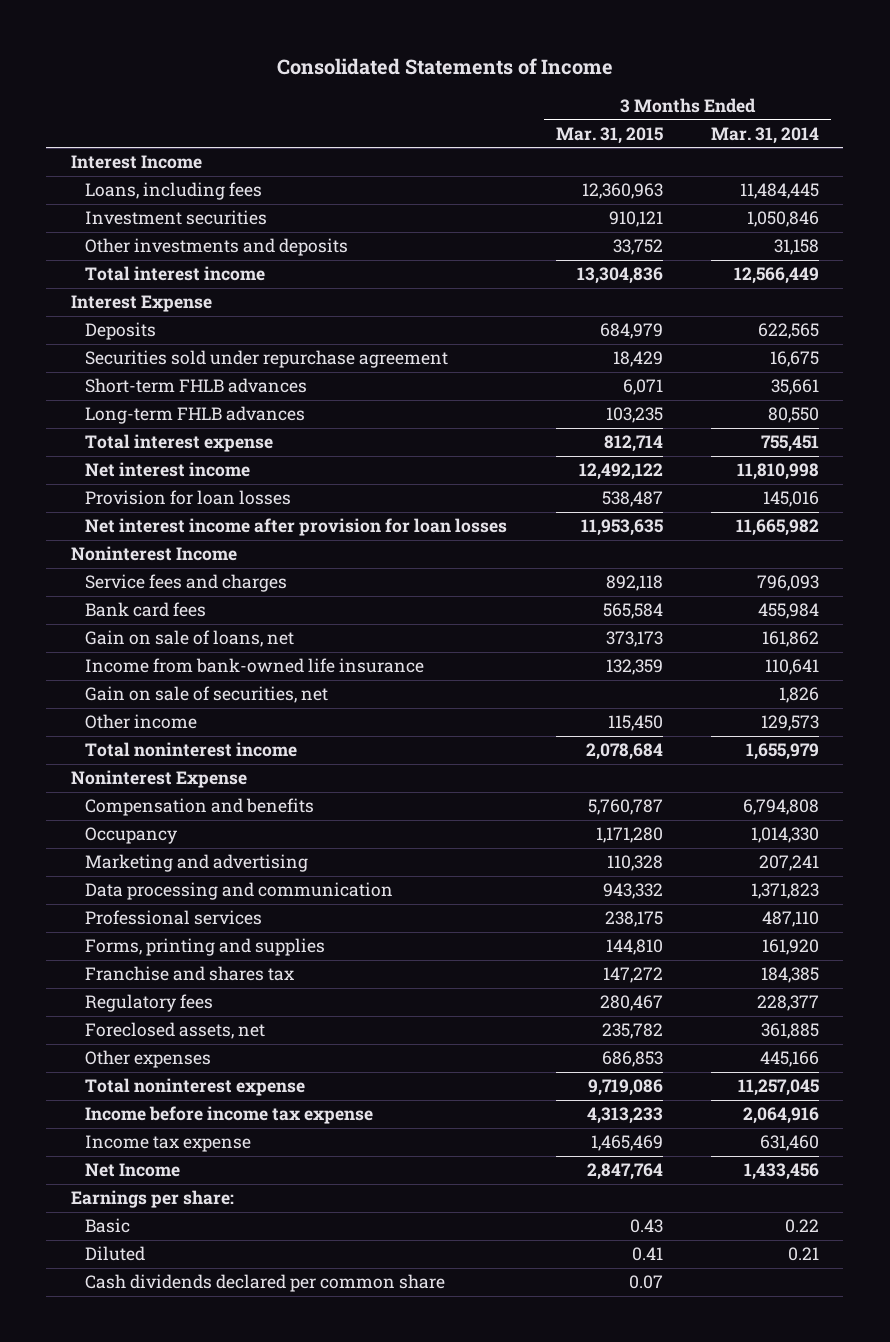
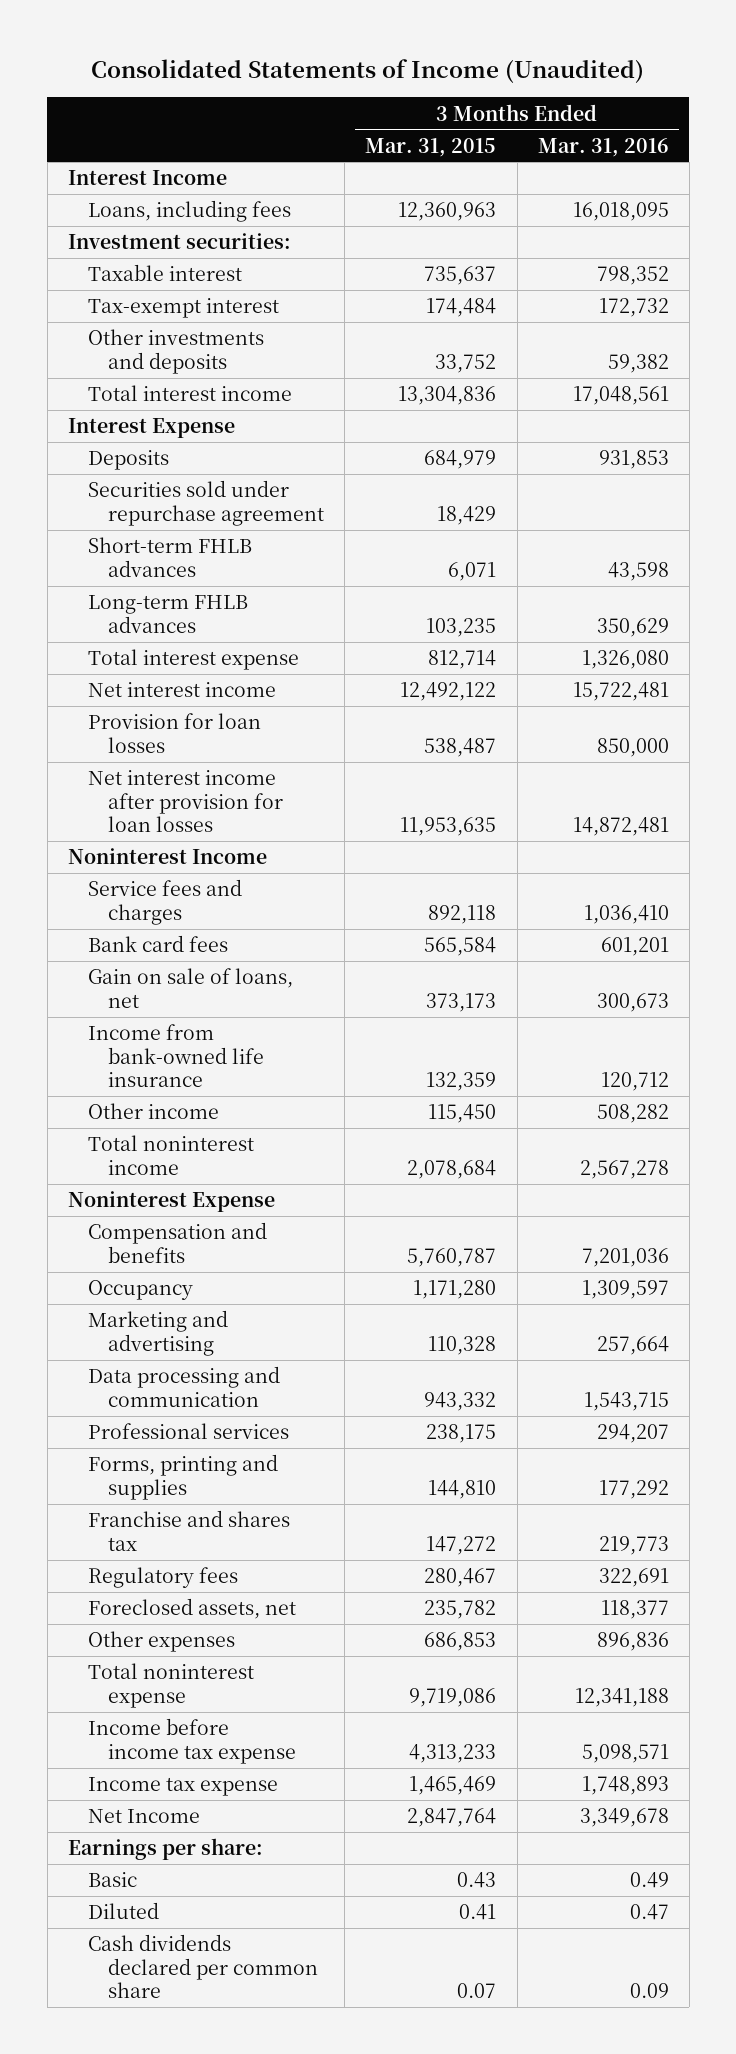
- Consolidated Statements of Income
+ Consolidated Statements of Income (Unaudited)
- | 3 Months Ended Mar. 31, 2015 | 3 Months Ended Mar. 31, 2014
+ | 3 Months Ended Mar. 31, 2015 | 3 Months Ended Mar. 31, 2016
- Investment securities | 910,121 | 1,050,846
+ Investment securities:
+ Taxable interest | 735,637 | 798,352
+ Tax-exempt interest | 174,484 | 172,732
- Gain on sale of securities, net | | 1,826

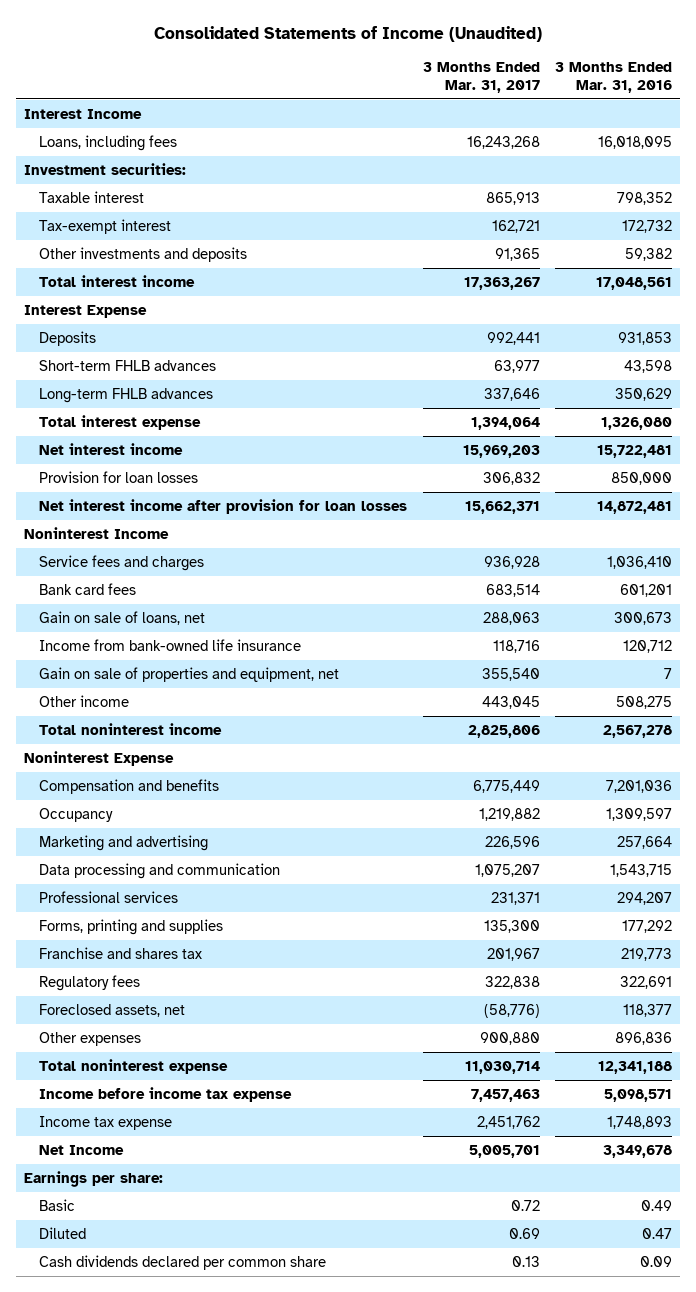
- | 3 Months Ended Mar. 31, 2015 | 3 Months Ended Mar. 31, 2016
+ | 3 Months Ended Mar. 31, 2017 | 3 Months Ended Mar. 31, 2016
- Securities sold under repurchase agreement | 18,429 |
- Other income | 115,450 | 508,282
+ Gain on sale of properties and equipment, net | 355,540 | 7
+ Other income | 443,045 | 508,275

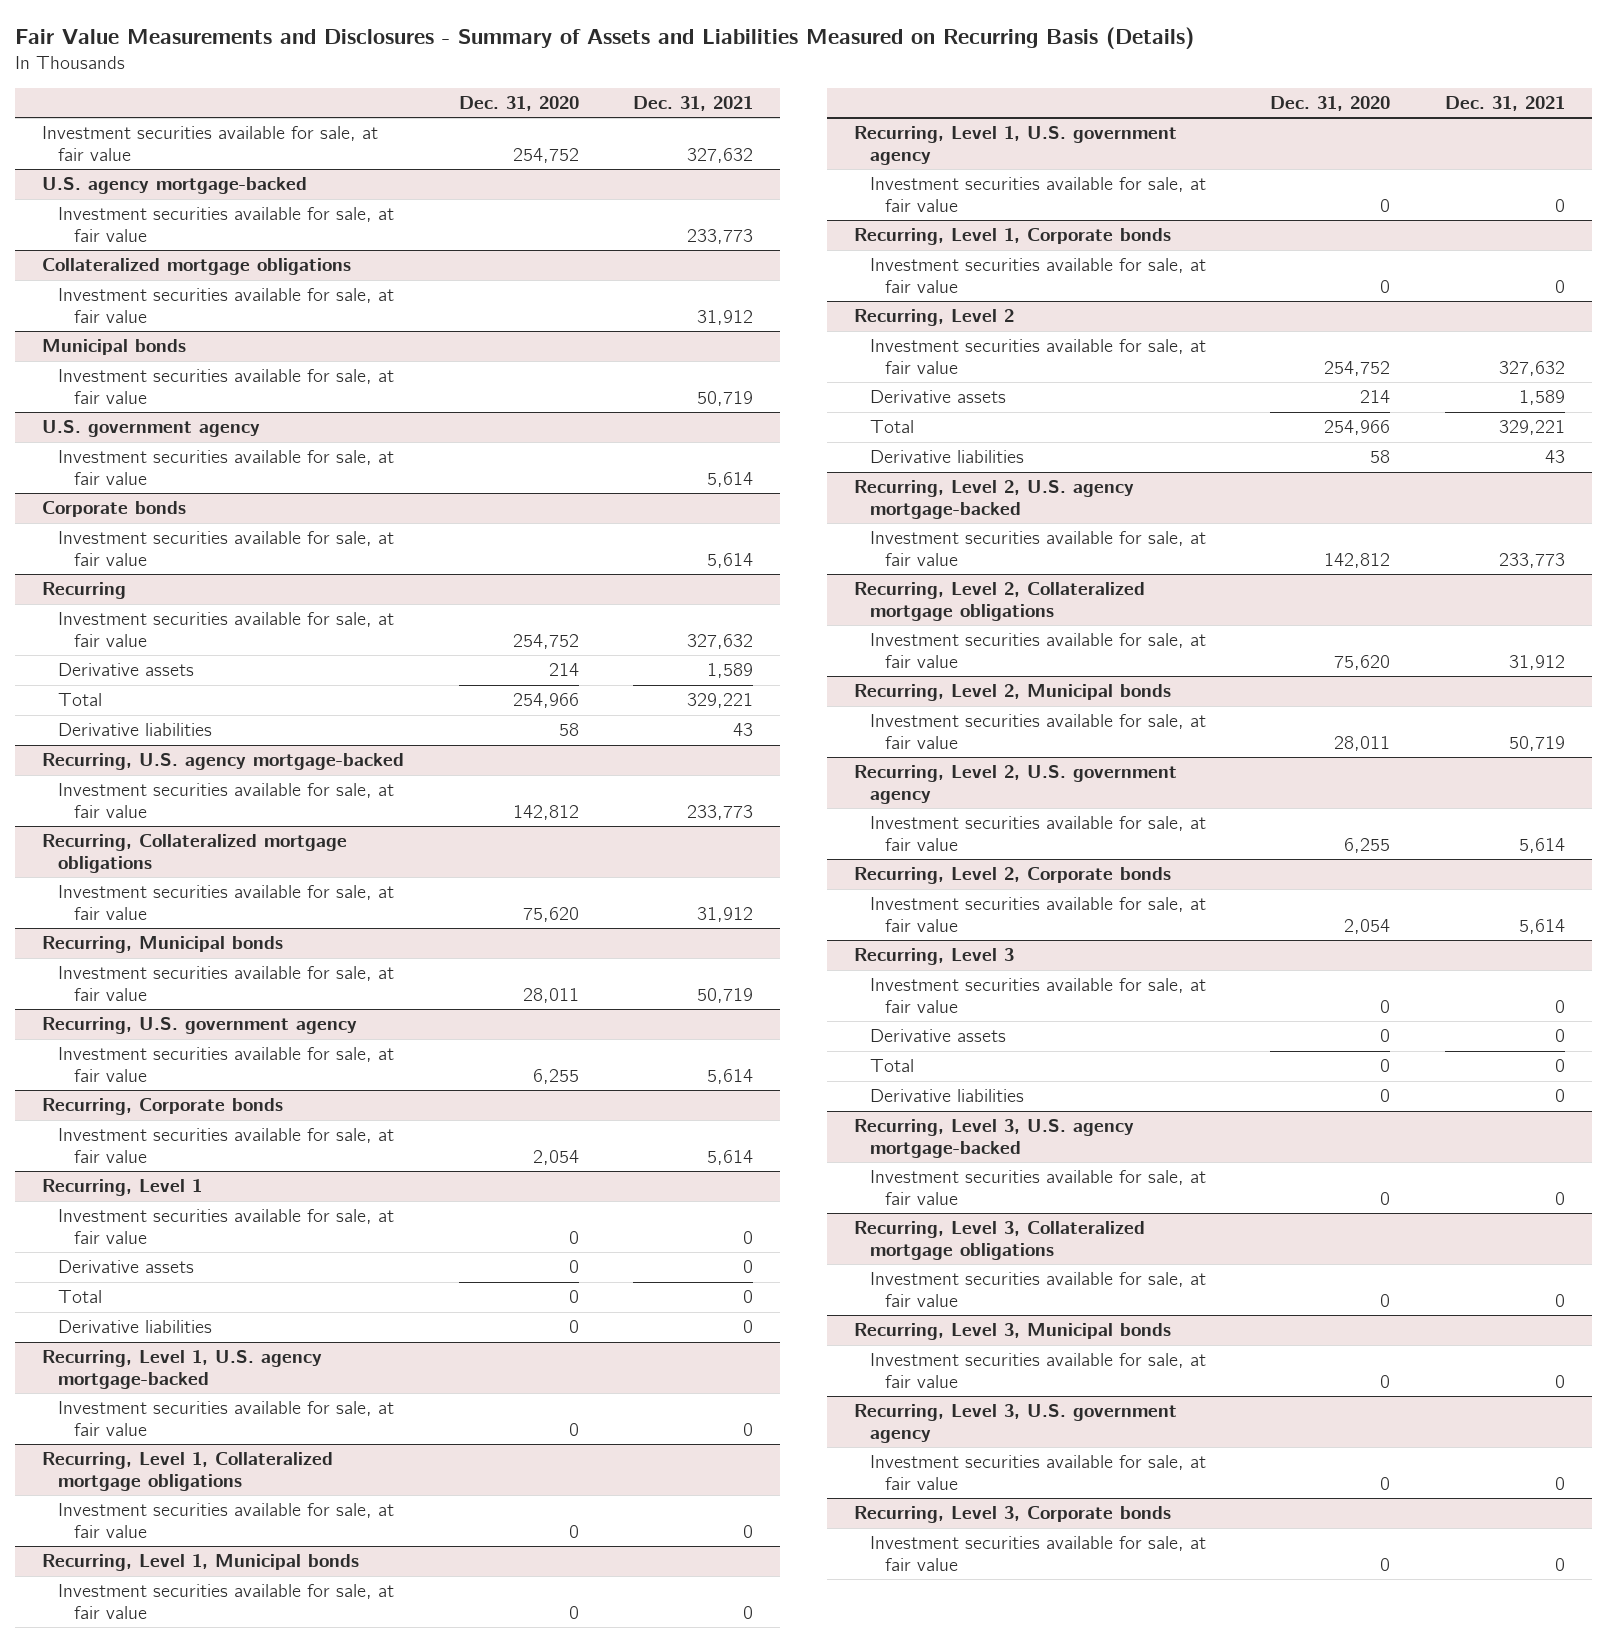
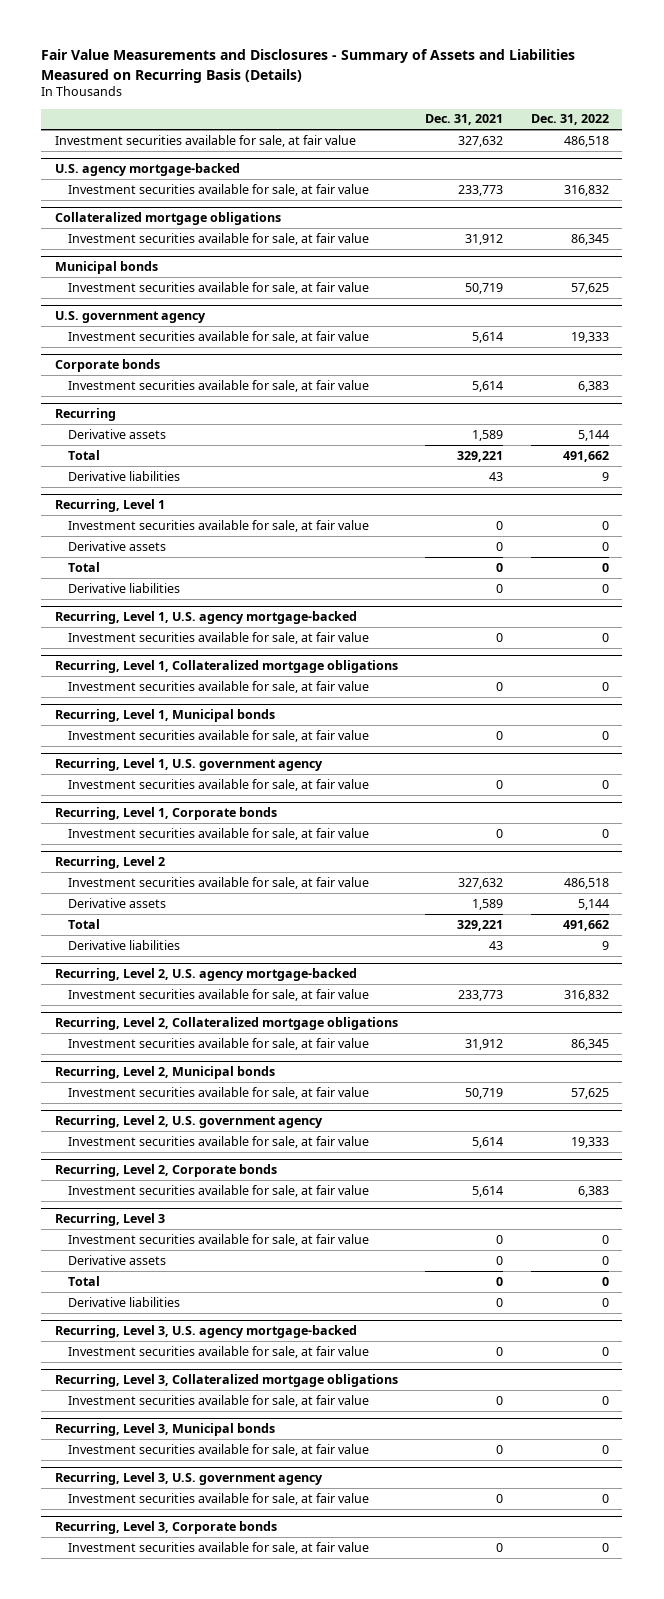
- | Dec. 31, 2020 | Dec. 31, 2021
+ | Dec. 31, 2021 | Dec. 31, 2022
@ Recurring
- Investment securities available for sale, at fair value | 254,752 | 327,632
- Recurring, U.S. agency mortgage-backed
- Investment securities available for sale, at fair value | 142,812 | 233,773
- Recurring, Collateralized mortgage obligations
- Investment securities available for sale, at fair value | 75,620 | 31,912
- Recurring, Municipal bonds
- Investment securities available for sale, at fair value | 28,011 | 50,719
- Recurring, U.S. government agency
- Investment securities available for sale, at fair value | 6,255 | 5,614
- Recurring, Corporate bonds
- Investment securities available for sale, at fair value | 2,054 | 5,614

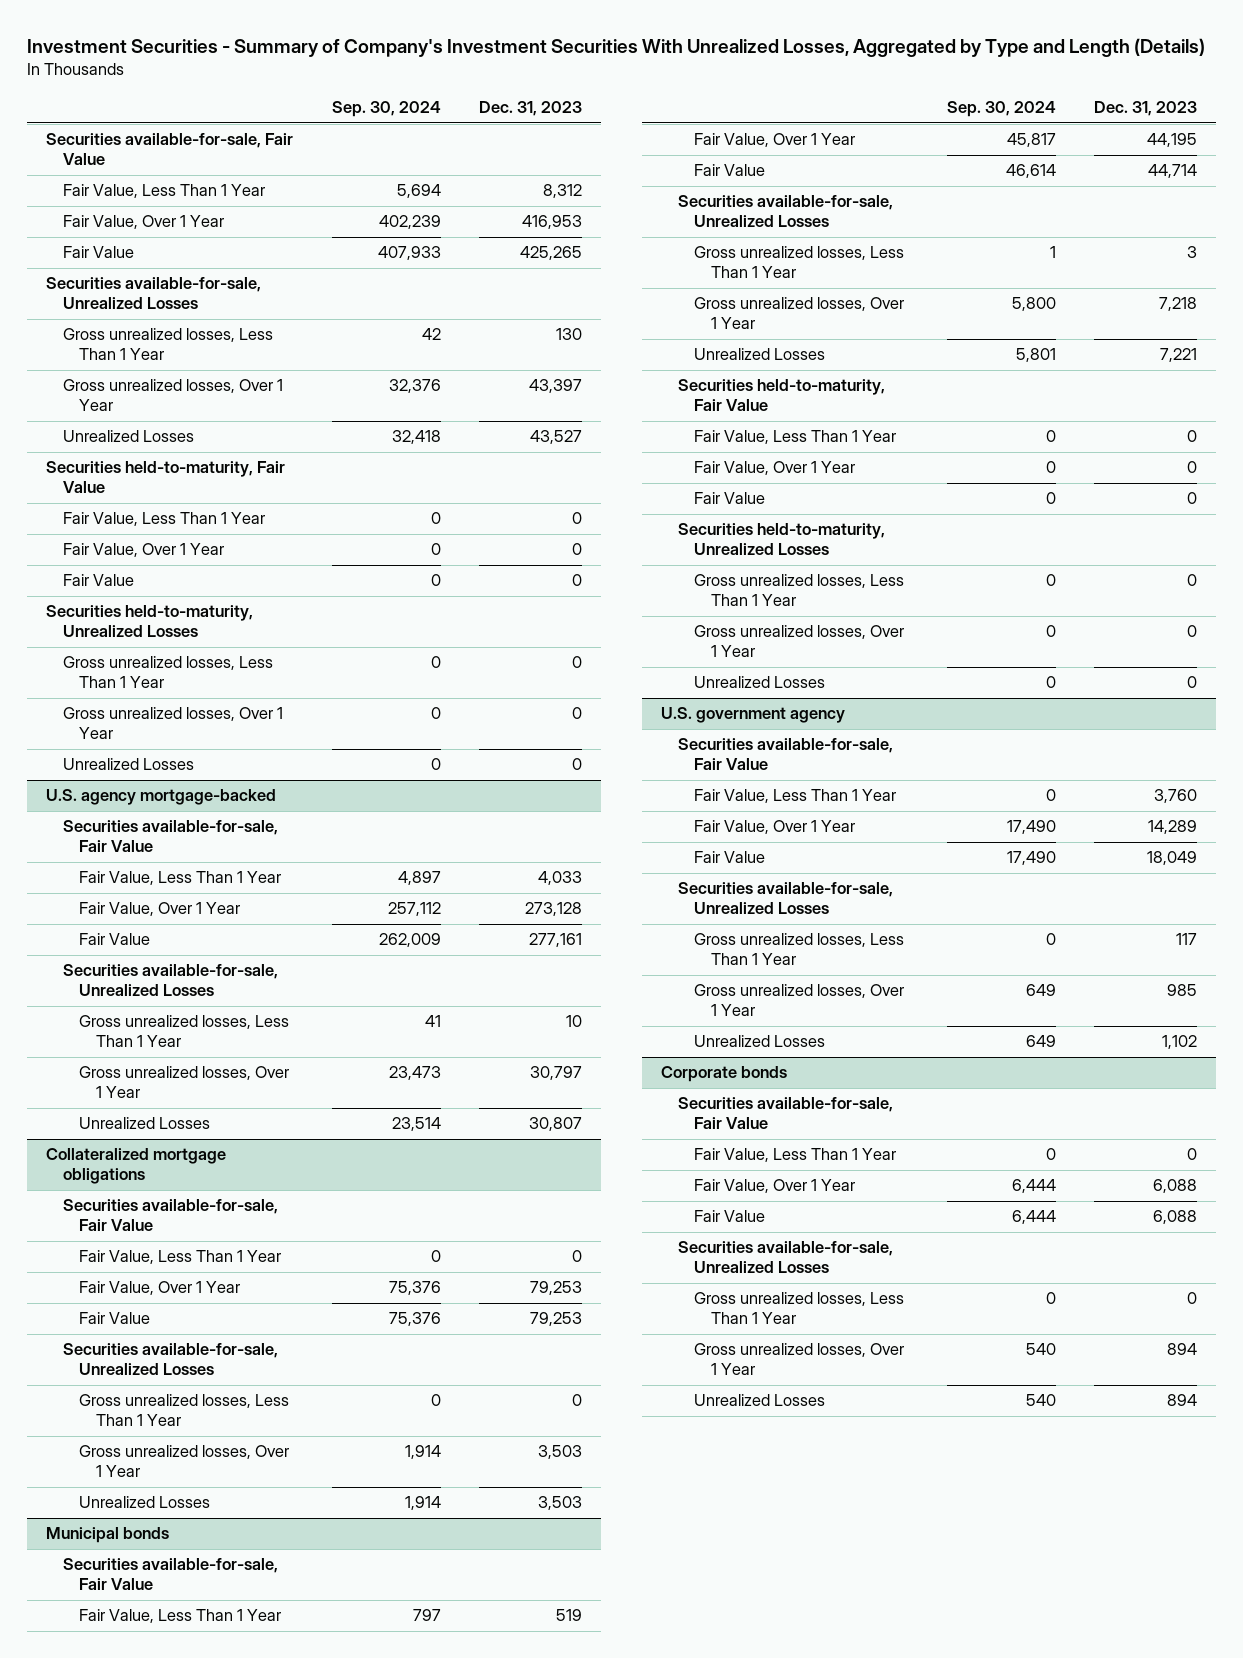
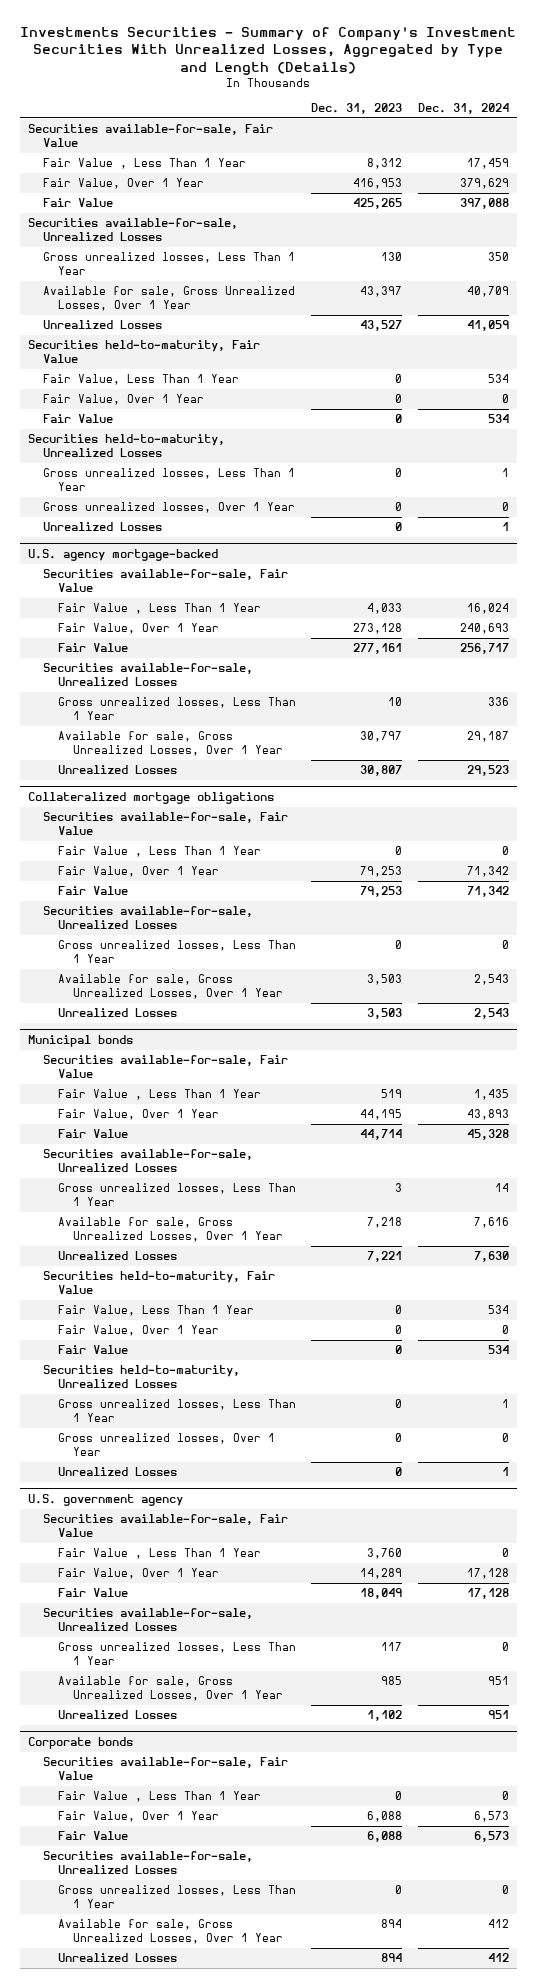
- Investment Securities - Summary of Company's Investment Securities With Unrealized Losses, Aggregated by Type and Length (Details)
+ Investments Securities - Summary of Company's Investment Securities With Unrealized Losses, Aggregated by Type and Length (Details)
- | Sep. 30, 2024 | Dec. 31, 2023
+ | Dec. 31, 2023 | Dec. 31, 2024
- Fair Value, Less Than 1 Year | 5,694 | 8,312
+ Fair Value , Less Than 1 Year | 8,312 | 17,459
- Gross unrealized losses, Over 1 Year | 32,376 | 43,397
+ Available for sale, Gross Unrealized Losses, Over 1 Year | 43,397 | 40,709
@ U.S. agency mortgage-backed
- Fair Value, Less Than 1 Year | 4,897 | 4,033
+ Fair Value , Less Than 1 Year | 4,033 | 16,024
- Gross unrealized losses, Over 1 Year | 23,473 | 30,797
+ Available for sale, Gross Unrealized Losses, Over 1 Year | 30,797 | 29,187
@ Collateralized mortgage obligations
- Fair Value, Less Than 1 Year | 0 | 0
+ Fair Value , Less Than 1 Year | 0 | 0
- Gross unrealized losses, Over 1 Year | 1,914 | 3,503
+ Available for sale, Gross Unrealized Losses, Over 1 Year | 3,503 | 2,543
@ Municipal bonds
- Fair Value, Less Than 1 Year | 797 | 519
+ Fair Value , Less Than 1 Year | 519 | 1,435
- Gross unrealized losses, Over 1 Year | 5,800 | 7,218
+ Available for sale, Gross Unrealized Losses, Over 1 Year | 7,218 | 7,616
@ U.S. government agency
- Fair Value, Less Than 1 Year | 0 | 3,760
+ Fair Value , Less Than 1 Year | 3,760 | 0
- Gross unrealized losses, Over 1 Year | 649 | 985
+ Available for sale, Gross Unrealized Losses, Over 1 Year | 985 | 951
@ Corporate bonds
- Fair Value, Less Than 1 Year | 0 | 0
+ Fair Value , Less Than 1 Year | 0 | 0
- Gross unrealized losses, Over 1 Year | 540 | 894
+ Available for sale, Gross Unrealized Losses, Over 1 Year | 894 | 412

